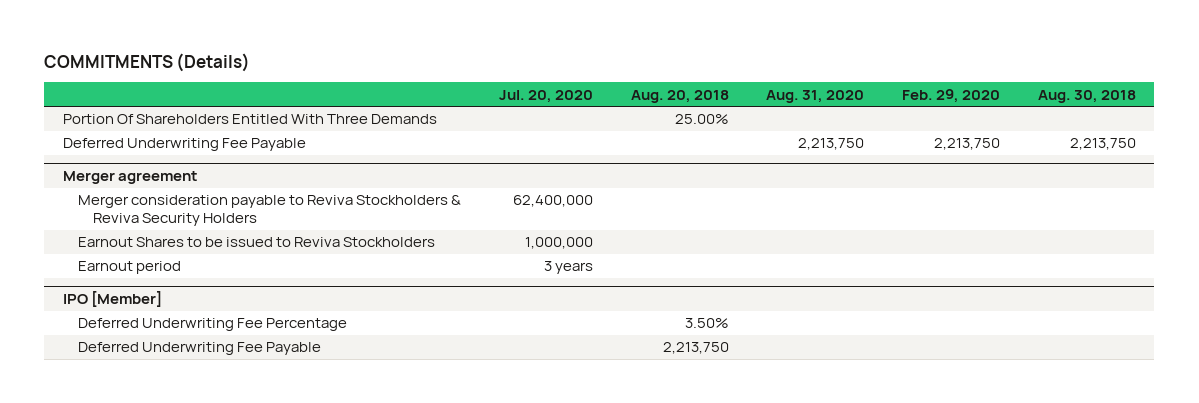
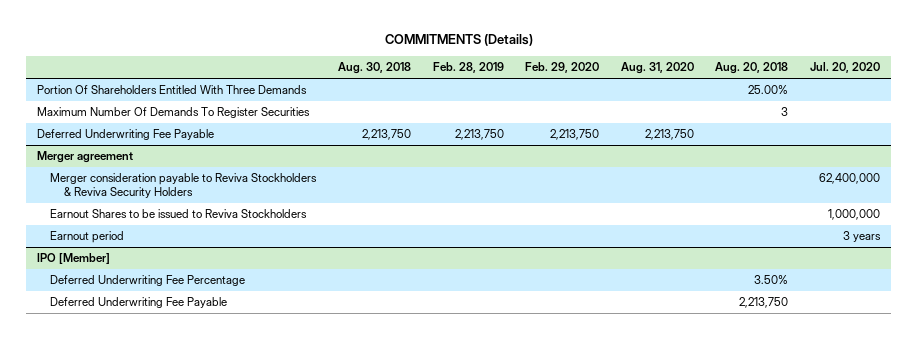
- | Jul. 20, 2020 | Aug. 20, 2018 | Aug. 31, 2020 | Feb. 29, 2020 | Aug. 30, 2018
+ | Aug. 30, 2018 | Feb. 28, 2019 | Feb. 29, 2020 | Aug. 31, 2020 | Aug. 20, 2018 | Jul. 20, 2020
+ Maximum Number Of Demands To Register Securities | | | | | 3 |

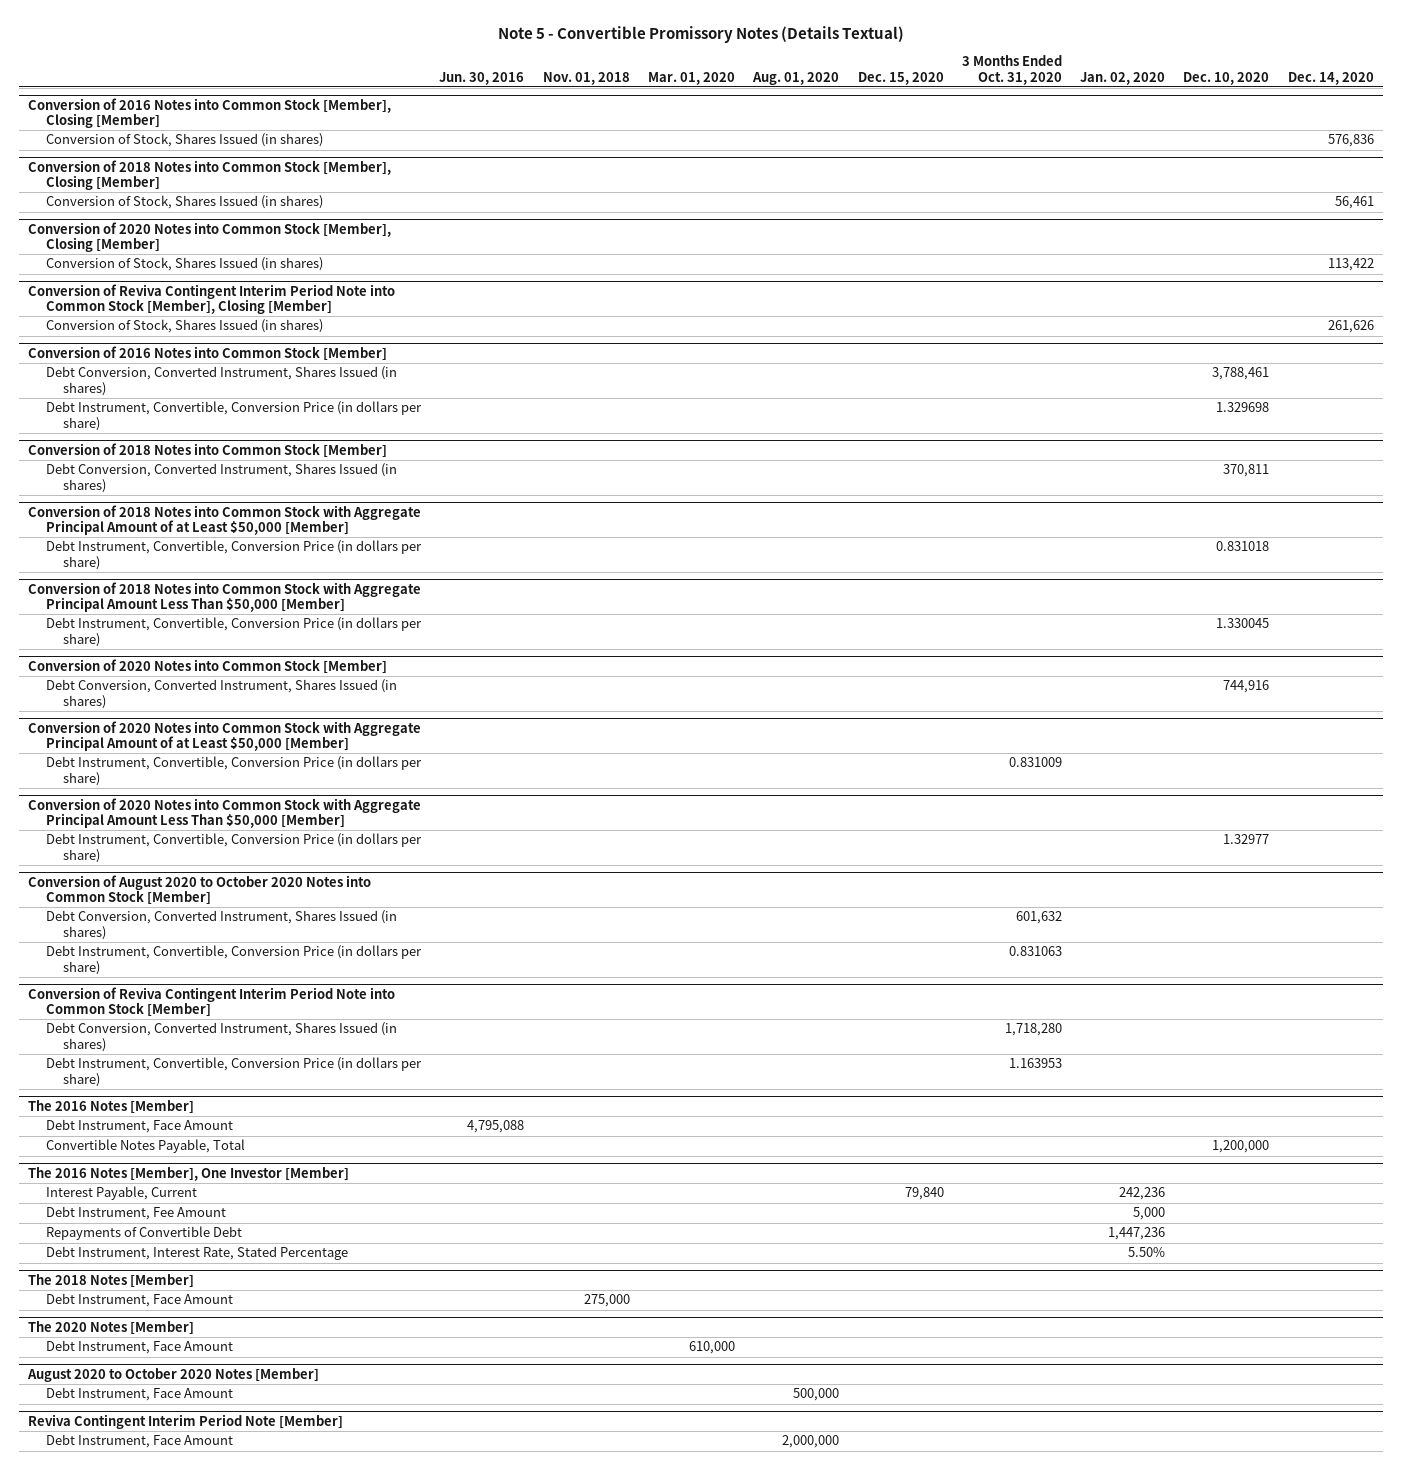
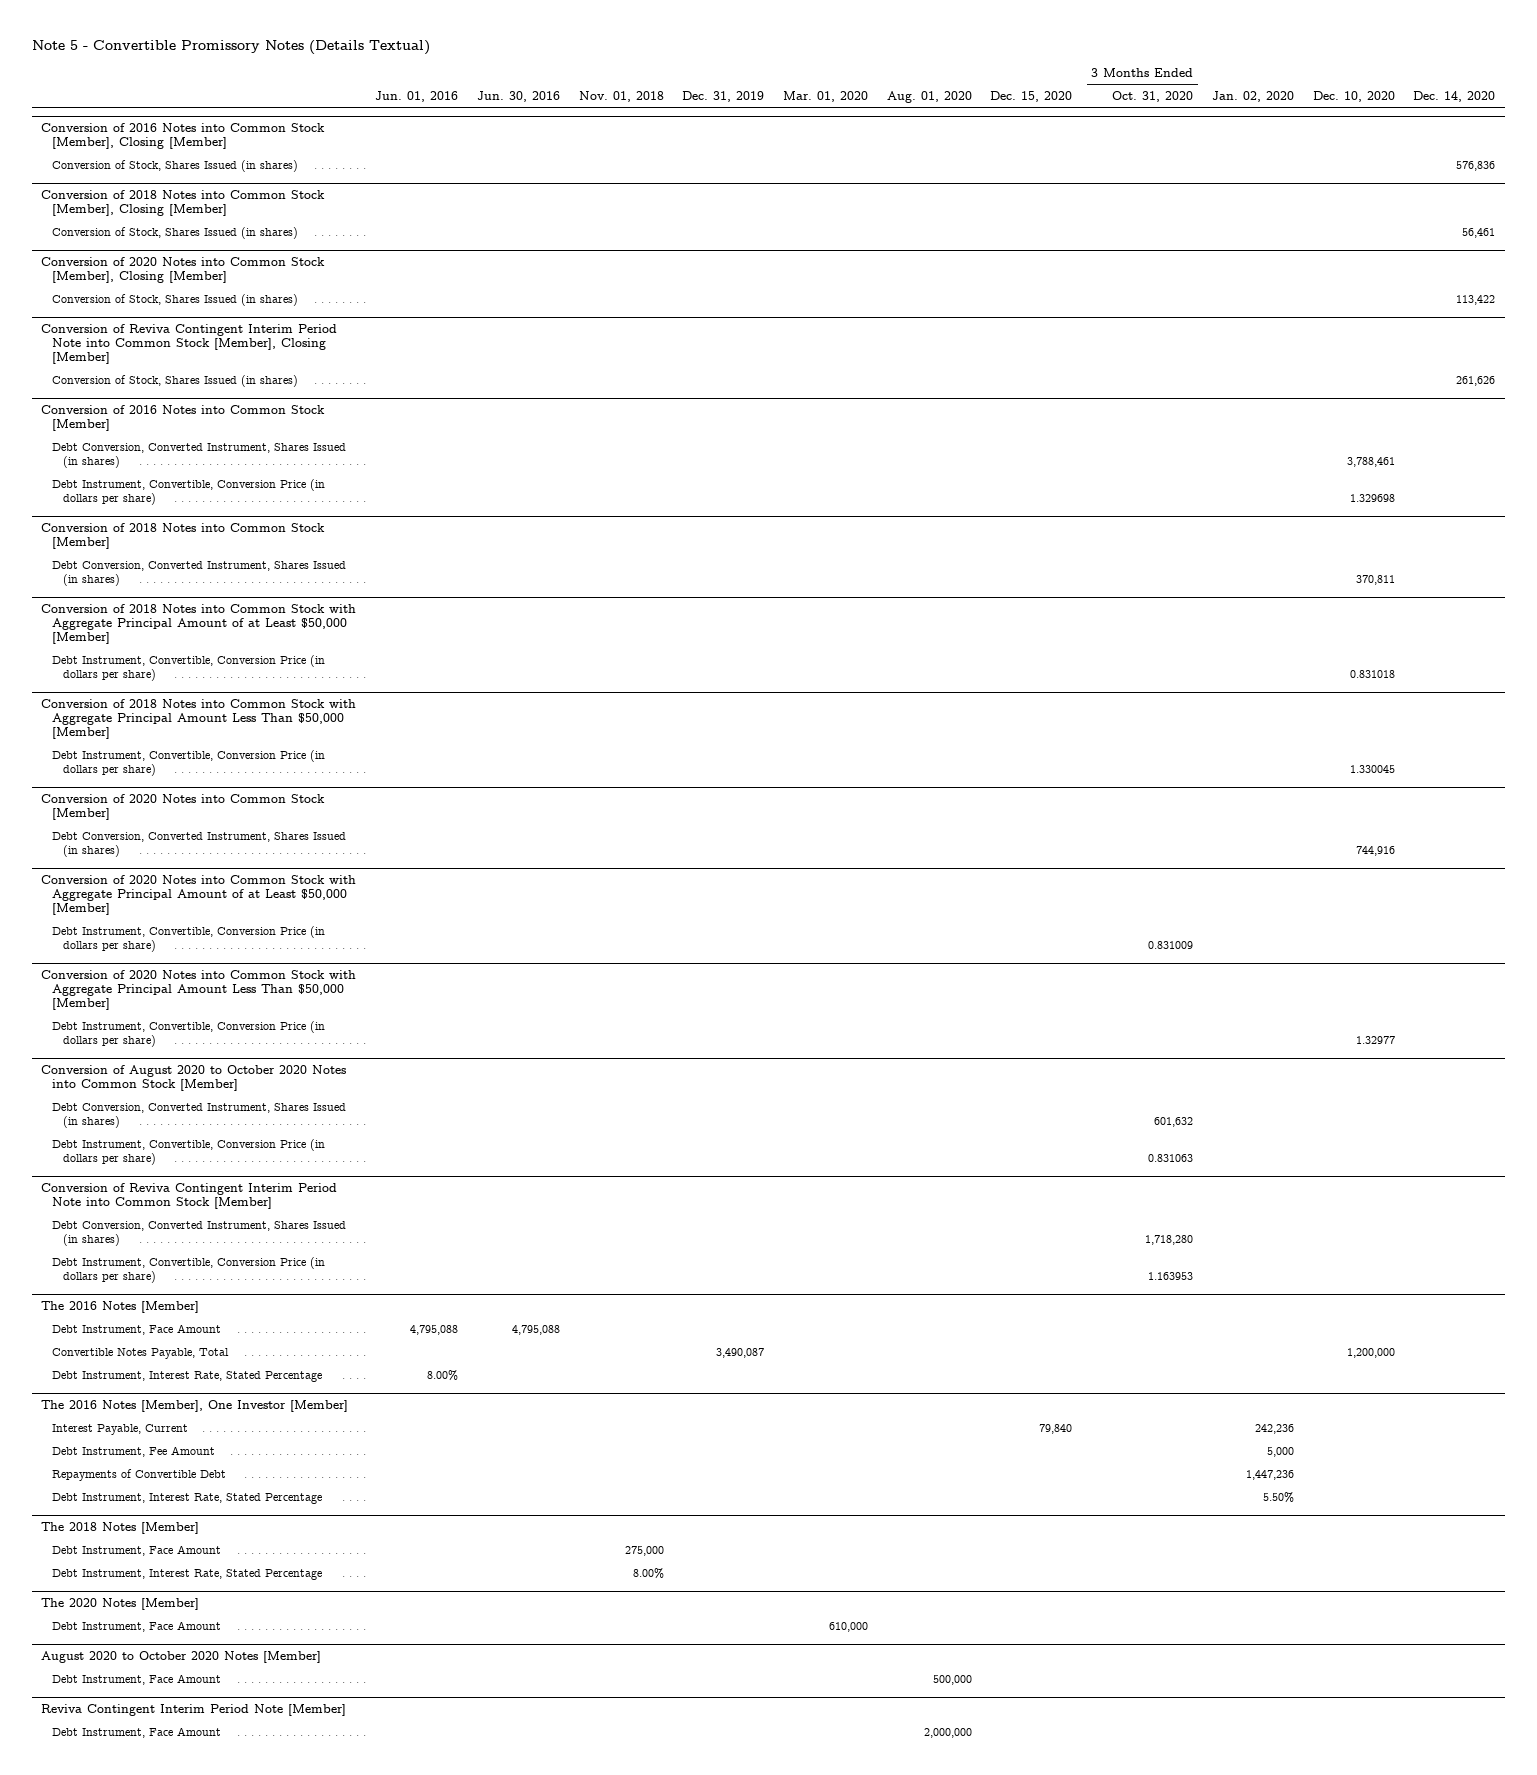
- | Jun. 30, 2016 | Nov. 01, 2018 | Mar. 01, 2020 | Aug. 01, 2020 | Dec. 15, 2020 | 3 Months Ended Oct. 31, 2020 | Jan. 02, 2020 | Dec. 10, 2020 | Dec. 14, 2020
+ | Jun. 01, 2016 | Jun. 30, 2016 | Nov. 01, 2018 | Dec. 31, 2019 | Mar. 01, 2020 | Aug. 01, 2020 | Dec. 15, 2020 | 3 Months Ended Oct. 31, 2020 | Jan. 02, 2020 | Dec. 10, 2020 | Dec. 14, 2020
@ The 2016 Notes [Member]
+ Debt Instrument, Interest Rate, Stated Percentage | 8.00% | | | | | | | | | |
@ The 2018 Notes [Member]
+ Debt Instrument, Interest Rate, Stated Percentage | | | 8.00% | | | | | | | |

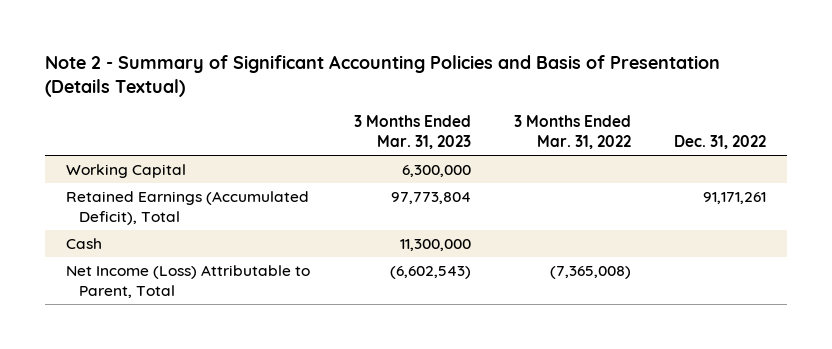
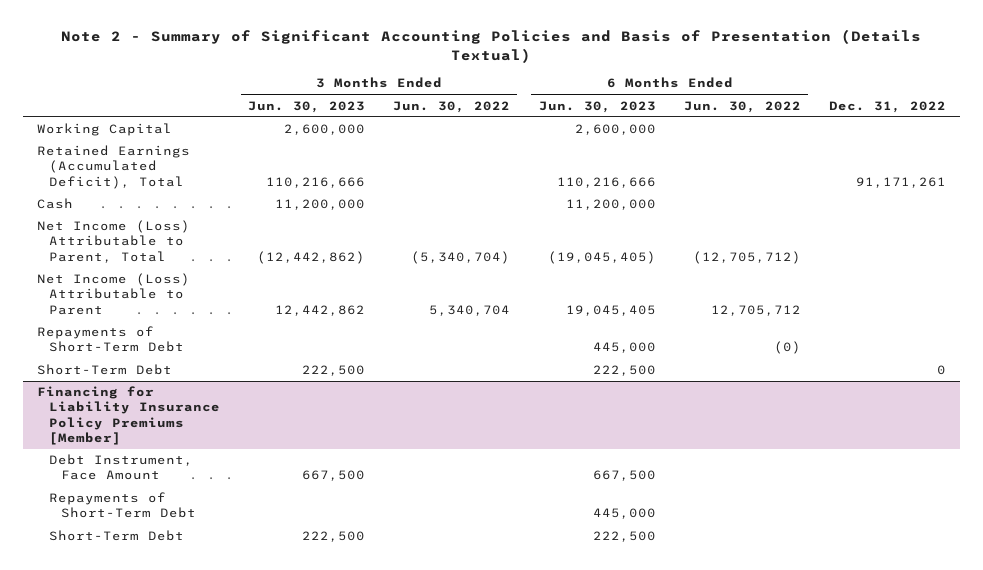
- | 3 Months Ended Mar. 31, 2023 | 3 Months Ended Mar. 31, 2022 | Dec. 31, 2022
+ | 3 Months Ended Jun. 30, 2023 | 3 Months Ended Jun. 30, 2022 | 6 Months Ended Jun. 30, 2023 | 6 Months Ended Jun. 30, 2022 | Dec. 31, 2022
+ Net Income (Loss) Attributable to Parent | 12,442,862 | 5,340,704 | 19,045,405 | 12,705,712 |
+ Repayments of Short-Term Debt | | | 445,000 | (0) |
+ Short-Term Debt | 222,500 | | 222,500 | | 0
+ Financing for Liability Insurance Policy Premiums [Member]
+ Debt Instrument, Face Amount | 667,500 | | 667,500 | |
+ Repayments of Short-Term Debt | | | 445,000 | |
+ Short-Term Debt | 222,500 | | 222,500 | |

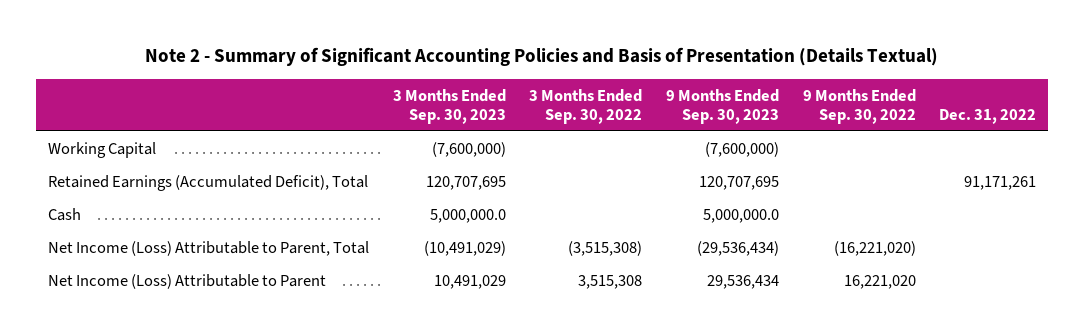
- | 3 Months Ended Jun. 30, 2023 | 3 Months Ended Jun. 30, 2022 | 6 Months Ended Jun. 30, 2023 | 6 Months Ended Jun. 30, 2022 | Dec. 31, 2022
+ | 3 Months Ended Sep. 30, 2023 | 3 Months Ended Sep. 30, 2022 | 9 Months Ended Sep. 30, 2023 | 9 Months Ended Sep. 30, 2022 | Dec. 31, 2022
- Repayments of Short-Term Debt | | | 445,000 | (0) |
- Short-Term Debt | 222,500 | | 222,500 | | 0
- Financing for Liability Insurance Policy Premiums [Member]
- Debt Instrument, Face Amount | 667,500 | | 667,500 | |
- Repayments of Short-Term Debt | | | 445,000 | |
- Short-Term Debt | 222,500 | | 222,500 | |

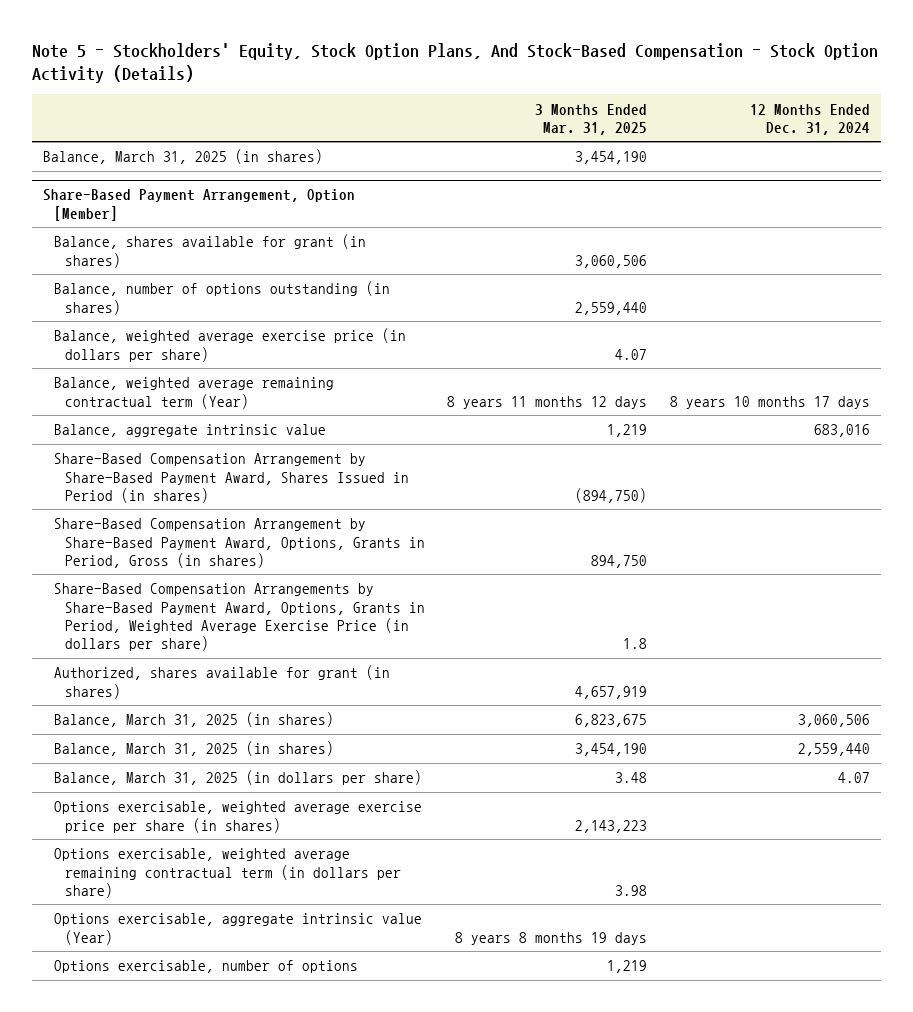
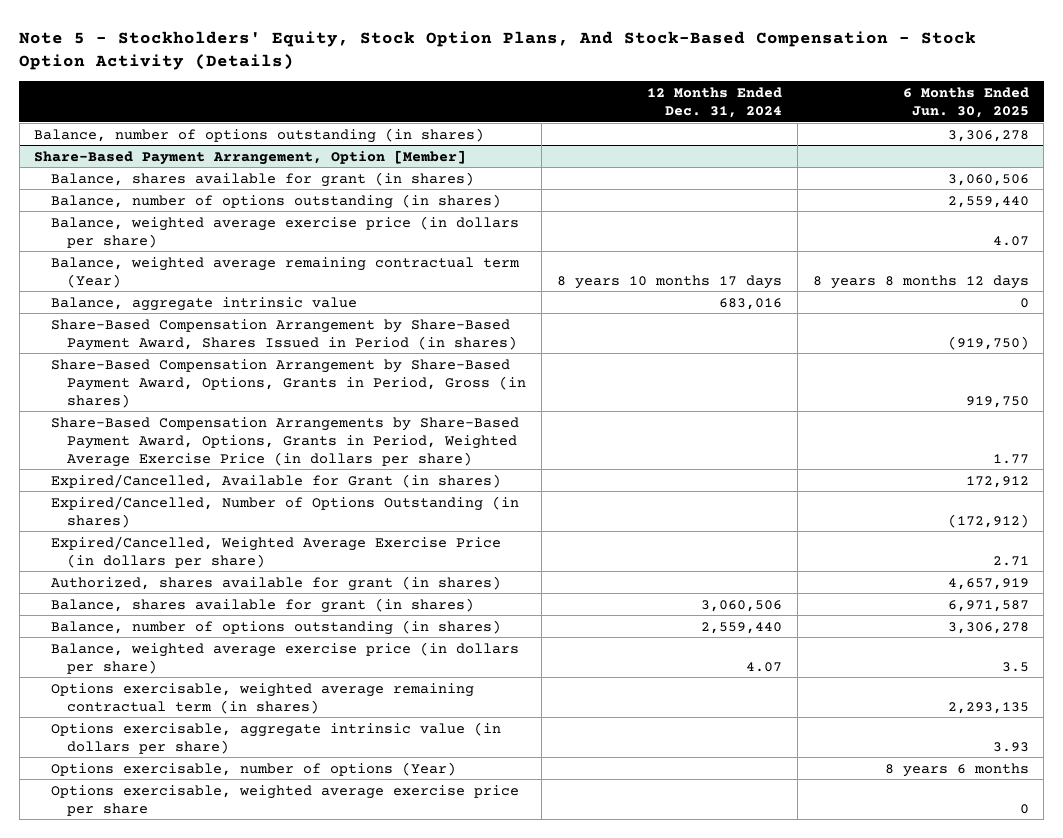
- | 3 Months Ended Mar. 31, 2025 | 12 Months Ended Dec. 31, 2024
+ | 12 Months Ended Dec. 31, 2024 | 6 Months Ended Jun. 30, 2025
- Balance, March 31, 2025 (in shares) | 3,454,190 |
+ Balance, number of options outstanding (in shares) | | 3,306,278
@ Share-Based Payment Arrangement, Option [Member]
+ Expired/Cancelled, Available for Grant (in shares) | | 172,912
+ Expired/Cancelled, Number of Options Outstanding (in shares) | | (172,912)
+ Expired/Cancelled, Weighted Average Exercise Price (in dollars per share) | | 2.71
- Balance, March 31, 2025 (in shares) | 6,823,675 | 3,060,506
- Balance, March 31, 2025 (in shares) | 3,454,190 | 2,559,440
- Balance, March 31, 2025 (in dollars per share) | 3.48 | 4.07
- Options exercisable, weighted average exercise price per share (in shares) | 2,143,223 |
- Options exercisable, weighted average remaining contractual term (in dollars per share) | 3.98 |
- Options exercisable, aggregate intrinsic value (Year) | 8 years 8 months 19 days |
- Options exercisable, number of options | 1,219 |
+ Balance, shares available for grant (in shares) | 3,060,506 | 6,971,587
+ Balance, number of options outstanding (in shares) | 2,559,440 | 3,306,278
+ Balance, weighted average exercise price (in dollars per share) | 4.07 | 3.5
+ Options exercisable, weighted average remaining contractual term (in shares) | | 2,293,135
+ Options exercisable, aggregate intrinsic value (in dollars per share) | | 3.93
+ Options exercisable, number of options (Year) | | 8 years 6 months
+ Options exercisable, weighted average exercise price per share | | 0

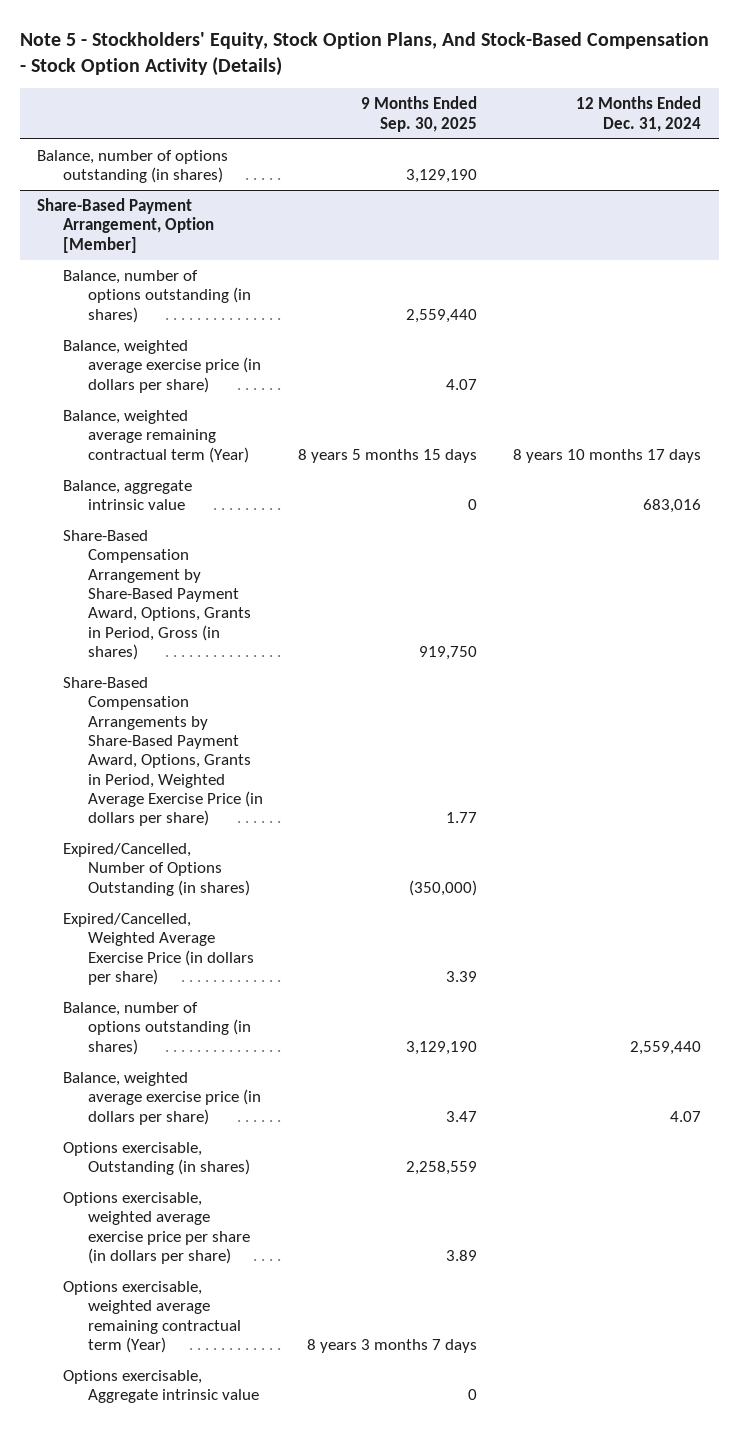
- | 12 Months Ended Dec. 31, 2024 | 6 Months Ended Jun. 30, 2025
+ | 9 Months Ended Sep. 30, 2025 | 12 Months Ended Dec. 31, 2024
@ Share-Based Payment Arrangement, Option [Member]
- Balance, shares available for grant (in shares) | | 3,060,506
- Share-Based Compensation Arrangement by Share-Based Payment Award, Shares Issued in Period (in shares) | | (919,750)
- Expired/Cancelled, Available for Grant (in shares) | | 172,912
- Authorized, shares available for grant (in shares) | | 4,657,919
- Balance, shares available for grant (in shares) | 3,060,506 | 6,971,587
- Options exercisable, weighted average remaining contractual term (in shares) | | 2,293,135
- Options exercisable, aggregate intrinsic value (in dollars per share) | | 3.93
- Options exercisable, number of options (Year) | | 8 years 6 months
- Options exercisable, weighted average exercise price per share | | 0
+ Options exercisable, Outstanding (in shares) | 2,258,559 |
+ Options exercisable, weighted average exercise price per share (in dollars per share) | 3.89 |
+ Options exercisable, weighted average remaining contractual term (Year) | 8 years 3 months 7 days |
+ Options exercisable, Aggregate intrinsic value | 0 |

